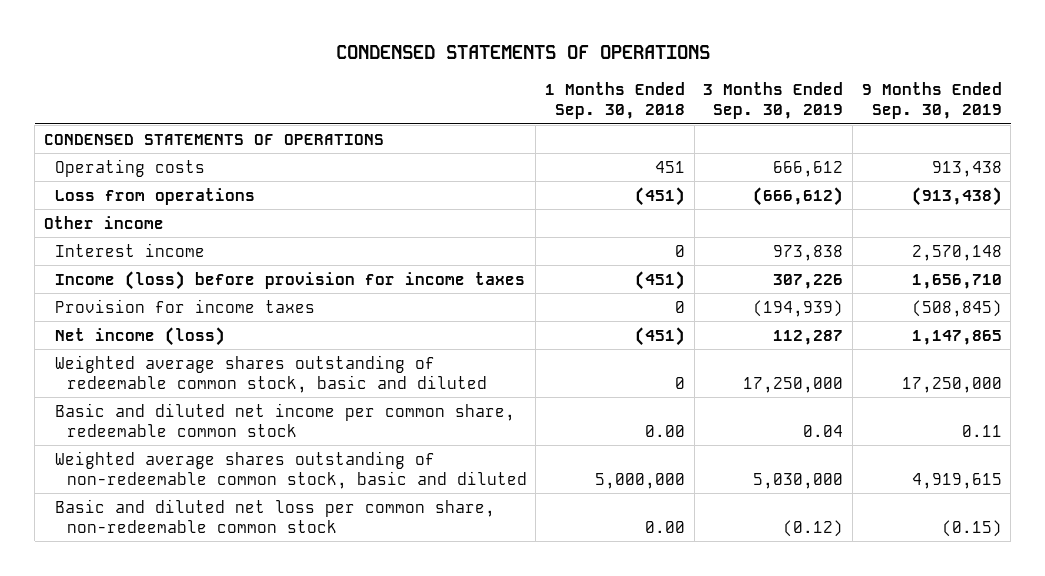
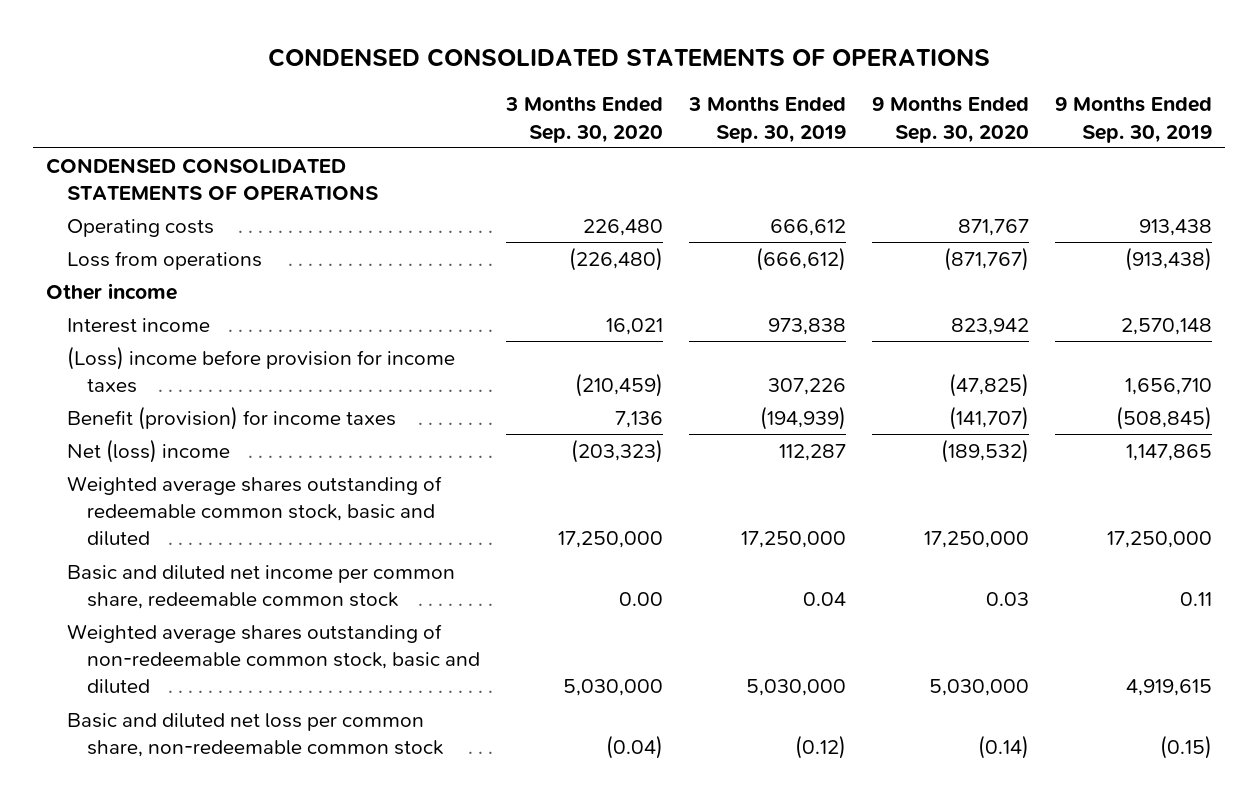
- CONDENSED STATEMENTS OF OPERATIONS
+ CONDENSED CONSOLIDATED STATEMENTS OF OPERATIONS
- | 1 Months Ended Sep. 30, 2018 | 3 Months Ended Sep. 30, 2019 | 9 Months Ended Sep. 30, 2019
+ | 3 Months Ended Sep. 30, 2020 | 3 Months Ended Sep. 30, 2019 | 9 Months Ended Sep. 30, 2020 | 9 Months Ended Sep. 30, 2019
- CONDENSED STATEMENTS OF OPERATIONS
+ CONDENSED CONSOLIDATED STATEMENTS OF OPERATIONS
- Income (loss) before provision for income taxes | (451) | 307,226 | 1,656,710
- Provision for income taxes | 0 | (194,939) | (508,845)
- Net income (loss) | (451) | 112,287 | 1,147,865
+ (Loss) income before provision for income taxes | (210,459) | 307,226 | (47,825) | 1,656,710
+ Benefit (provision) for income taxes | 7,136 | (194,939) | (141,707) | (508,845)
+ Net (loss) income | (203,323) | 112,287 | (189,532) | 1,147,865

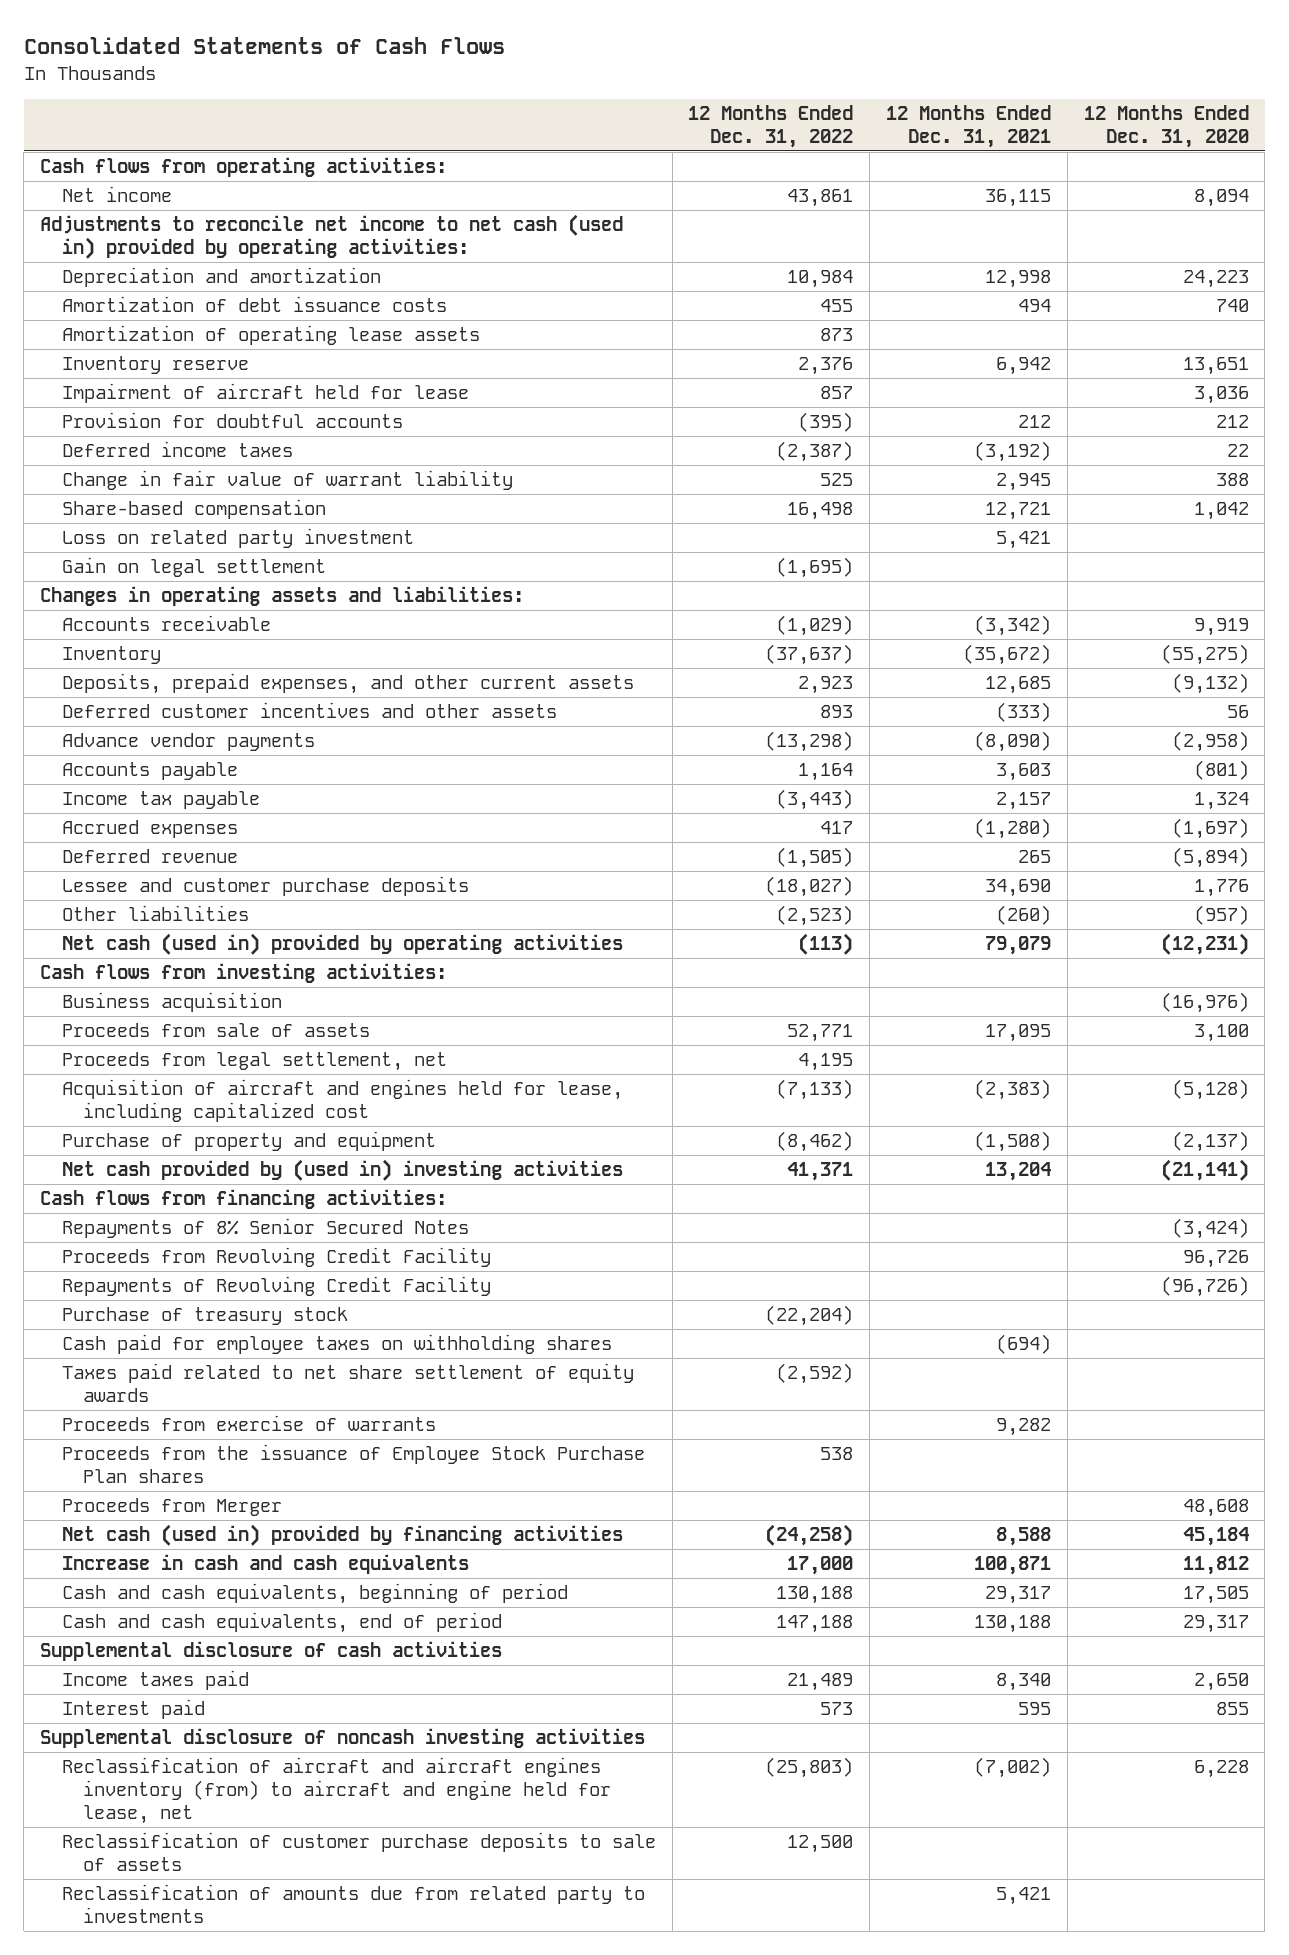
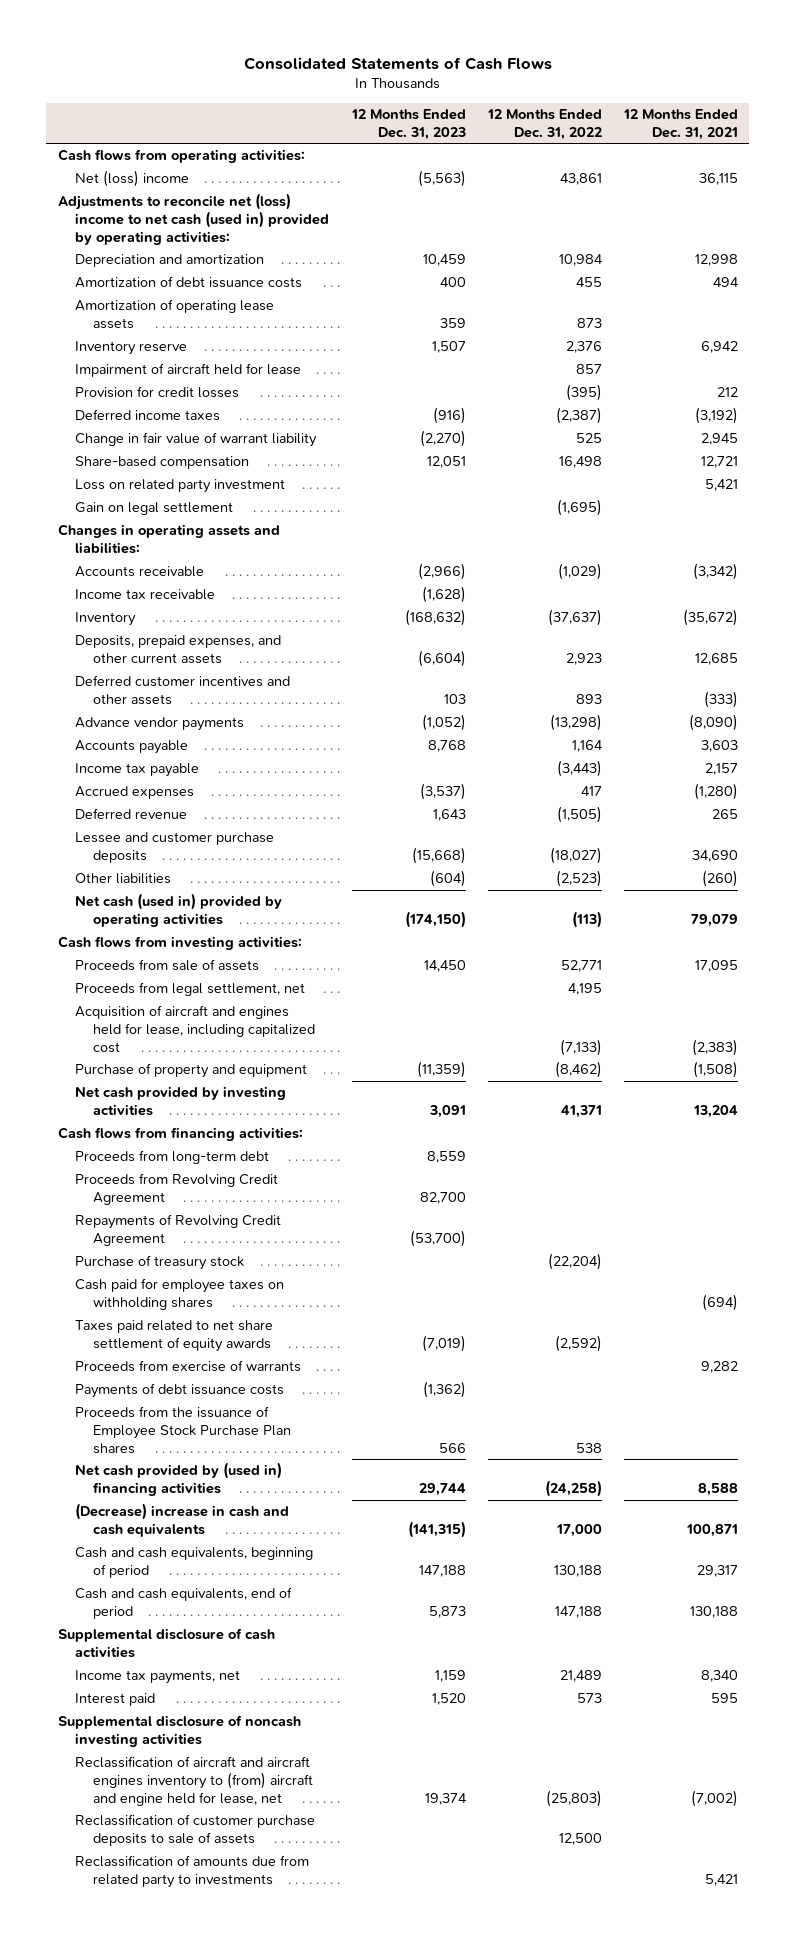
- | 12 Months Ended Dec. 31, 2022 | 12 Months Ended Dec. 31, 2021 | 12 Months Ended Dec. 31, 2020
+ | 12 Months Ended Dec. 31, 2023 | 12 Months Ended Dec. 31, 2022 | 12 Months Ended Dec. 31, 2021
- Net income | 43,861 | 36,115 | 8,094
- Adjustments to reconcile net income to net cash (used in) provided by operating activities:
+ Net (loss) income | (5,563) | 43,861 | 36,115
+ Adjustments to reconcile net (loss) income to net cash (used in) provided by operating activities:
- Provision for doubtful accounts | (395) | 212 | 212
+ Provision for credit losses | | (395) | 212
+ Income tax receivable | (1,628) | |
- Business acquisition | | | (16,976)
- Net cash provided by (used in) investing activities | 41,371 | 13,204 | (21,141)
+ Net cash provided by investing activities | 3,091 | 41,371 | 13,204
- Repayments of 8% Senior Secured Notes | | | (3,424)
- Proceeds from Revolving Credit Facility | | | 96,726
- Repayments of Revolving Credit Facility | | | (96,726)
+ Proceeds from long-term debt | 8,559 | |
+ Proceeds from Revolving Credit Agreement | 82,700 | |
+ Repayments of Revolving Credit Agreement | (53,700) | |
+ Payments of debt issuance costs | (1,362) | |
- Proceeds from Merger | | | 48,608
- Net cash (used in) provided by financing activities | (24,258) | 8,588 | 45,184
- Increase in cash and cash equivalents | 17,000 | 100,871 | 11,812
+ Net cash provided by (used in) financing activities | 29,744 | (24,258) | 8,588
+ (Decrease) increase in cash and cash equivalents | (141,315) | 17,000 | 100,871
- Income taxes paid | 21,489 | 8,340 | 2,650
+ Income tax payments, net | 1,159 | 21,489 | 8,340
- Reclassification of aircraft and aircraft engines inventory (from) to aircraft and engine held for lease, net | (25,803) | (7,002) | 6,228
+ Reclassification of aircraft and aircraft engines inventory to (from) aircraft and engine held for lease, net | 19,374 | (25,803) | (7,002)

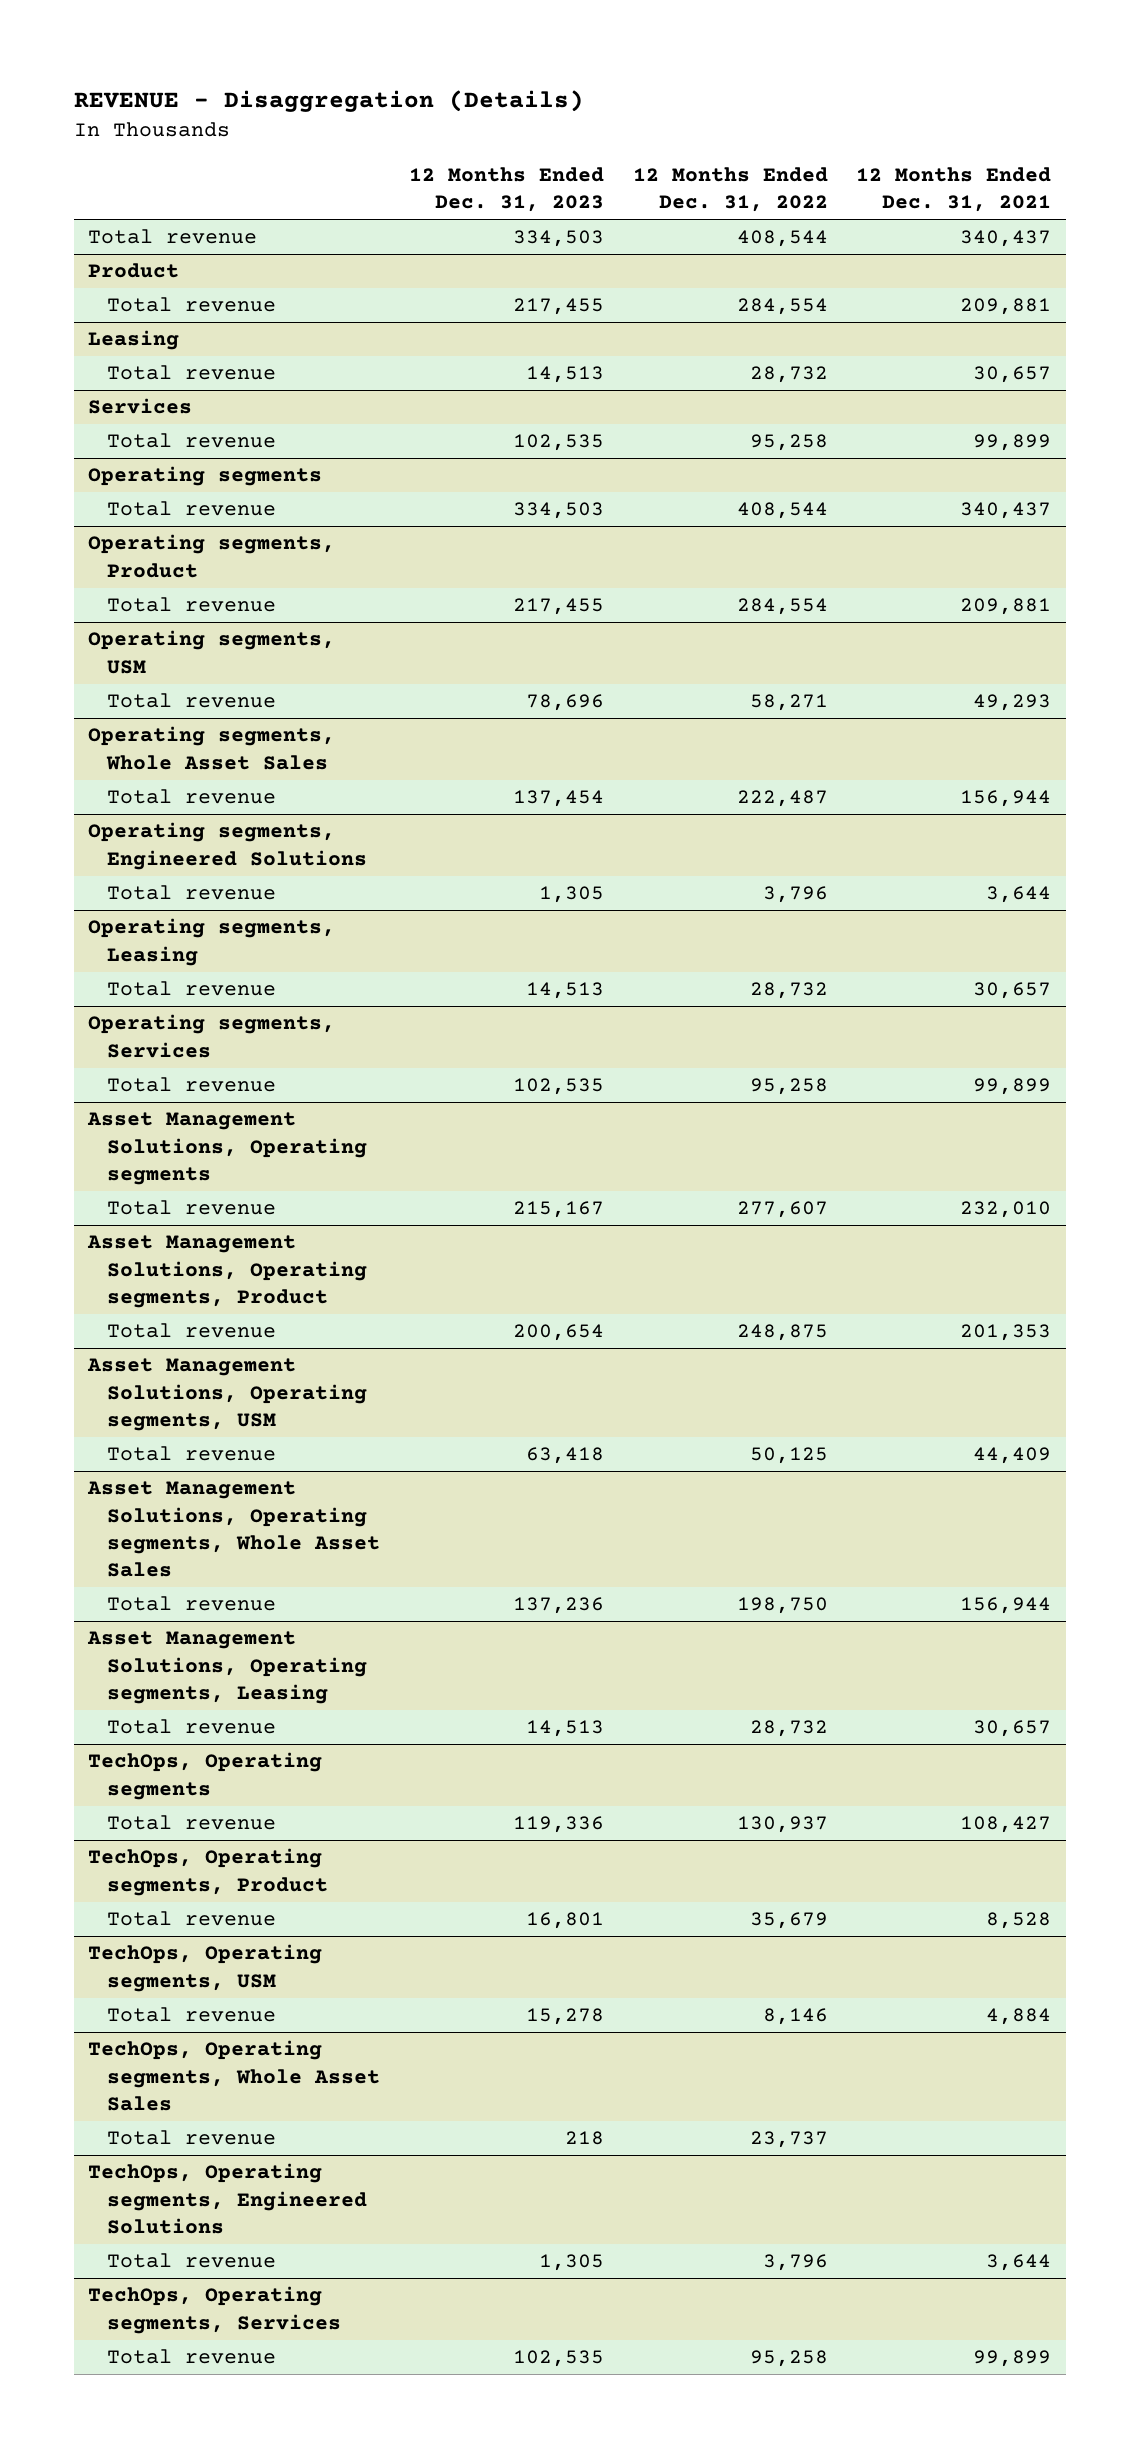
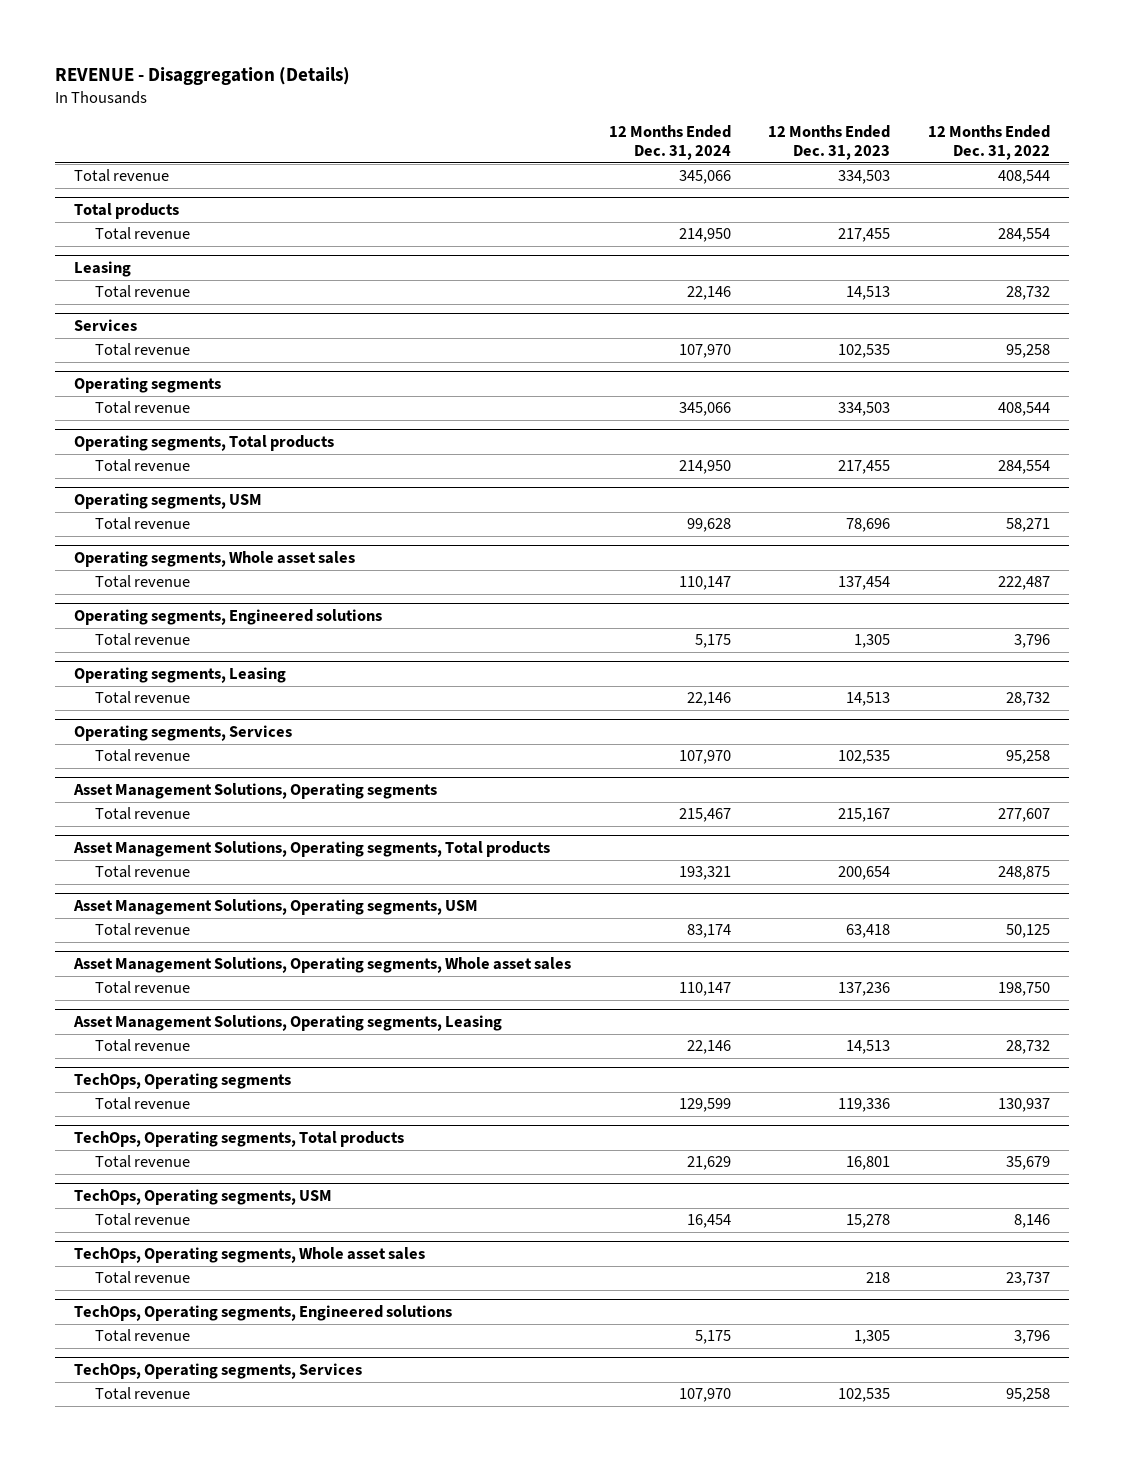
- | 12 Months Ended Dec. 31, 2023 | 12 Months Ended Dec. 31, 2022 | 12 Months Ended Dec. 31, 2021
+ | 12 Months Ended Dec. 31, 2024 | 12 Months Ended Dec. 31, 2023 | 12 Months Ended Dec. 31, 2022
- Product
+ Total products
- Operating segments, Product
+ Operating segments, Total products
- Operating segments, Whole Asset Sales
+ Operating segments, Whole asset sales
- Operating segments, Engineered Solutions
+ Operating segments, Engineered solutions
- Asset Management Solutions, Operating segments, Product
+ Asset Management Solutions, Operating segments, Total products
- Asset Management Solutions, Operating segments, Whole Asset Sales
+ Asset Management Solutions, Operating segments, Whole asset sales
- TechOps, Operating segments, Product
+ TechOps, Operating segments, Total products
- TechOps, Operating segments, Whole Asset Sales
+ TechOps, Operating segments, Whole asset sales
- TechOps, Operating segments, Engineered Solutions
+ TechOps, Operating segments, Engineered solutions

